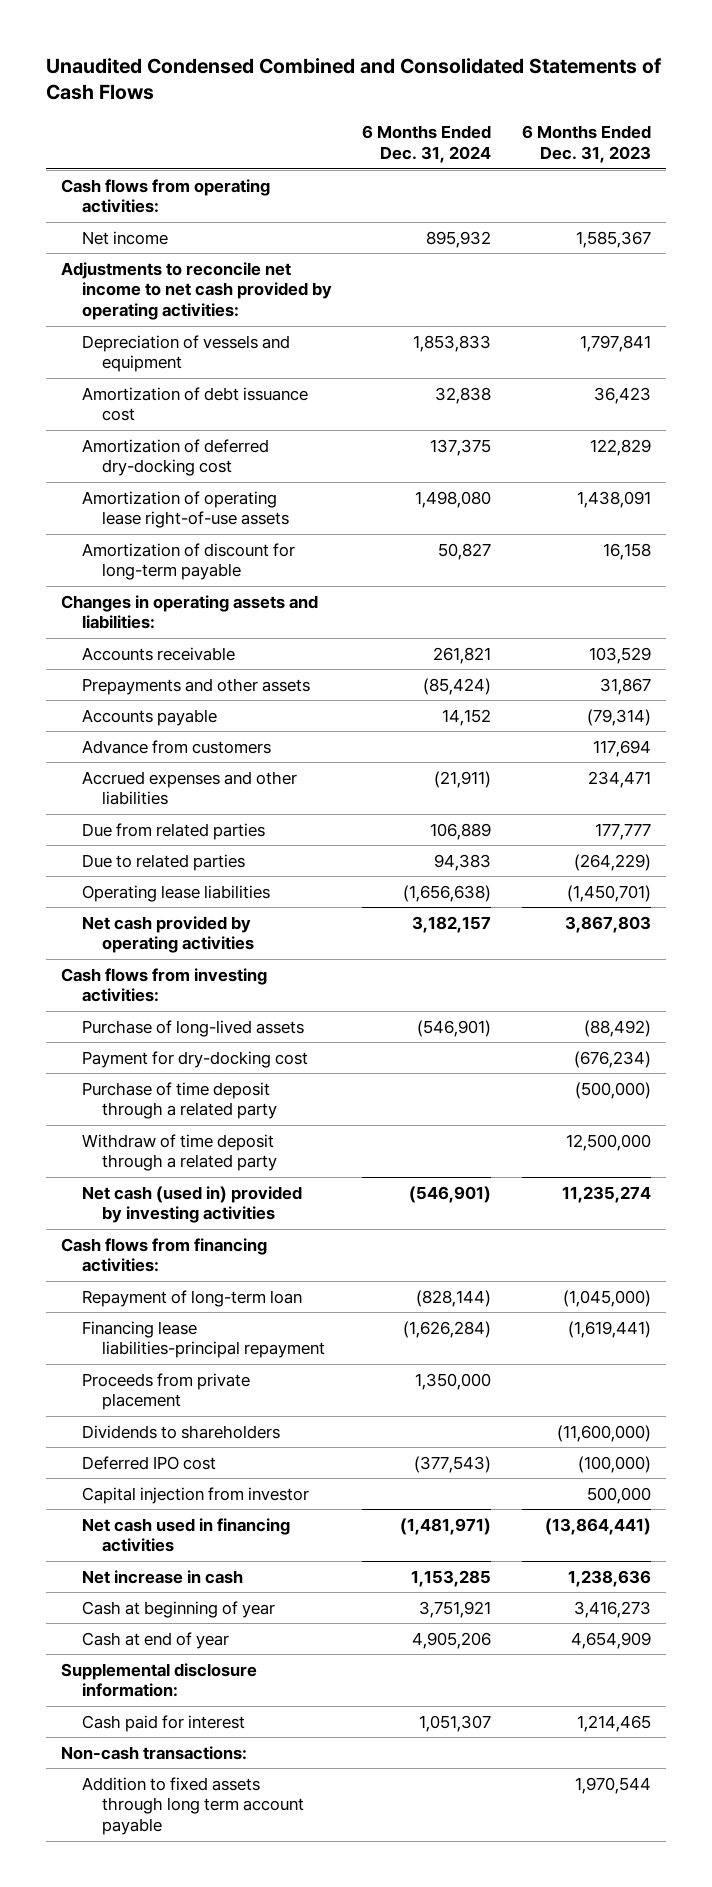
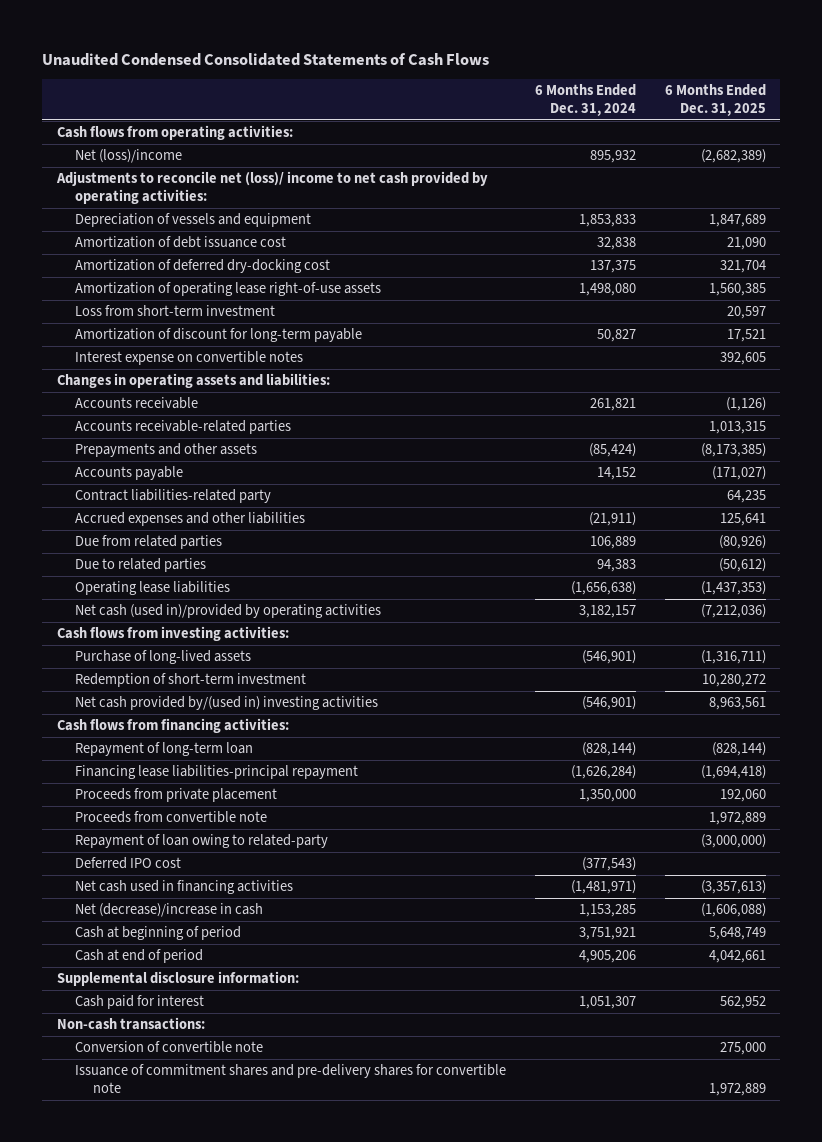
- Unaudited Condensed Combined and Consolidated Statements of Cash Flows
+ Unaudited Condensed Consolidated Statements of Cash Flows
- | 6 Months Ended Dec. 31, 2024 | 6 Months Ended Dec. 31, 2023
+ | 6 Months Ended Dec. 31, 2024 | 6 Months Ended Dec. 31, 2025
- Net income | 895,932 | 1,585,367
- Adjustments to reconcile net income to net cash provided by operating activities:
+ Net (loss)/income | 895,932 | (2,682,389)
+ Adjustments to reconcile net (loss)/ income to net cash provided by operating activities:
+ Loss from short-term investment | | 20,597
+ Interest expense on convertible notes | | 392,605
+ Accounts receivable-related parties | | 1,013,315
- Advance from customers | | 117,694
+ Contract liabilities-related party | | 64,235
- Net cash provided by operating activities | 3,182,157 | 3,867,803
+ Net cash (used in)/provided by operating activities | 3,182,157 | (7,212,036)
- Payment for dry-docking cost | | (676,234)
- Purchase of time deposit through a related party | | (500,000)
- Withdraw of time deposit through a related party | | 12,500,000
- Net cash (used in) provided by investing activities | (546,901) | 11,235,274
+ Redemption of short-term investment | | 10,280,272
+ Net cash provided by/(used in) investing activities | (546,901) | 8,963,561
- Dividends to shareholders | | (11,600,000)
+ Proceeds from convertible note | | 1,972,889
+ Repayment of loan owing to related-party | | (3,000,000)
- Capital injection from investor | | 500,000
- Net increase in cash | 1,153,285 | 1,238,636
- Cash at beginning of year | 3,751,921 | 3,416,273
- Cash at end of year | 4,905,206 | 4,654,909
+ Net (decrease)/increase in cash | 1,153,285 | (1,606,088)
+ Cash at beginning of period | 3,751,921 | 5,648,749
+ Cash at end of period | 4,905,206 | 4,042,661
- Addition to fixed assets through long term account payable | | 1,970,544
+ Conversion of convertible note | | 275,000
+ Issuance of commitment shares and pre-delivery shares for convertible note | | 1,972,889

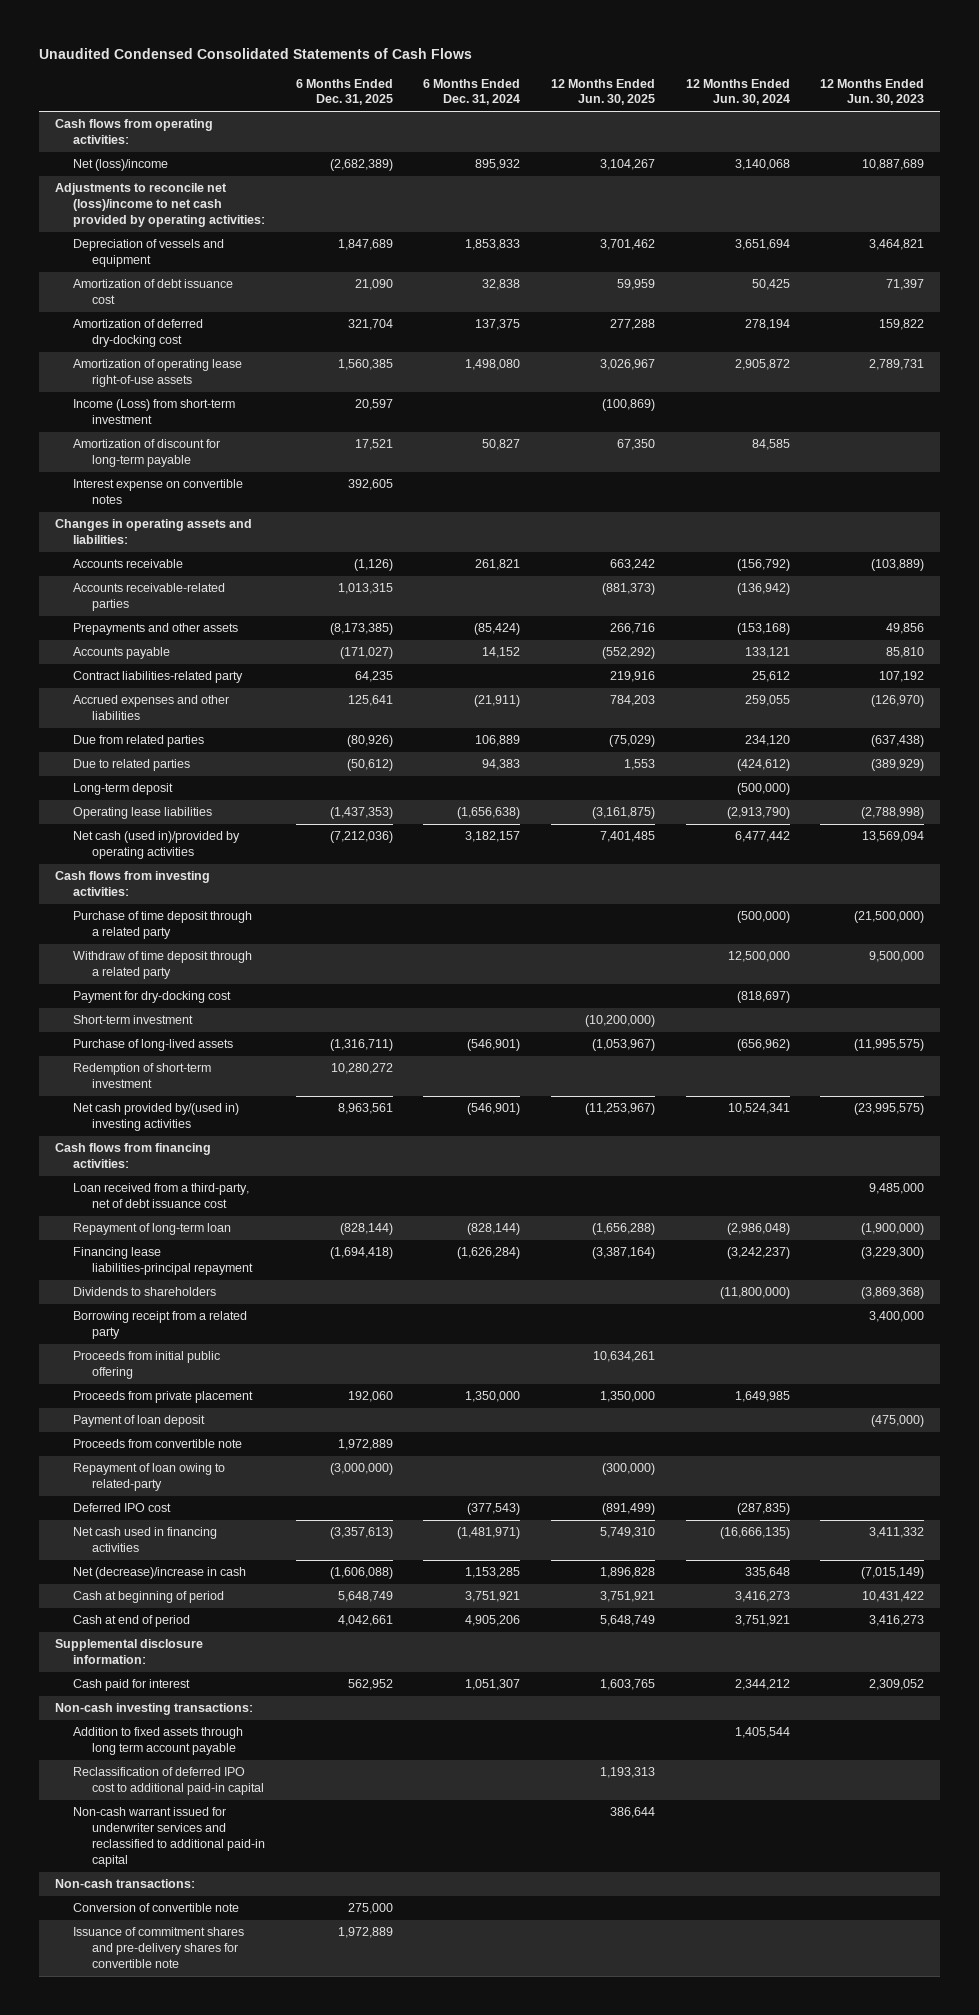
- | 6 Months Ended Dec. 31, 2024 | 6 Months Ended Dec. 31, 2025
+ | 6 Months Ended Dec. 31, 2025 | 6 Months Ended Dec. 31, 2024 | 12 Months Ended Jun. 30, 2025 | 12 Months Ended Jun. 30, 2024 | 12 Months Ended Jun. 30, 2023
- Adjustments to reconcile net (loss)/ income to net cash provided by operating activities:
+ Adjustments to reconcile net (loss)/income to net cash provided by operating activities:
- Loss from short-term investment | | 20,597
+ Income (Loss) from short-term investment | 20,597 | | (100,869) | |
+ Long-term deposit | | | | (500,000) |
+ Purchase of time deposit through a related party | | | | (500,000) | (21,500,000)
+ Withdraw of time deposit through a related party | | | | 12,500,000 | 9,500,000
+ Payment for dry-docking cost | | | | (818,697) |
+ Short-term investment | | | (10,200,000) | |
+ Loan received from a third-party, net of debt issuance cost | | | | | 9,485,000
+ Dividends to shareholders | | | | (11,800,000) | (3,869,368)
+ Borrowing receipt from a related party | | | | | 3,400,000
+ Proceeds from initial public offering | | | 10,634,261 | |
+ Payment of loan deposit | | | | | (475,000)
+ Non-cash investing transactions:
+ Addition to fixed assets through long term account payable | | | | 1,405,544 |
+ Reclassification of deferred IPO cost to additional paid-in capital | | | 1,193,313 | |
+ Non-cash warrant issued for underwriter services and reclassified to additional paid-in capital | | | 386,644 | |

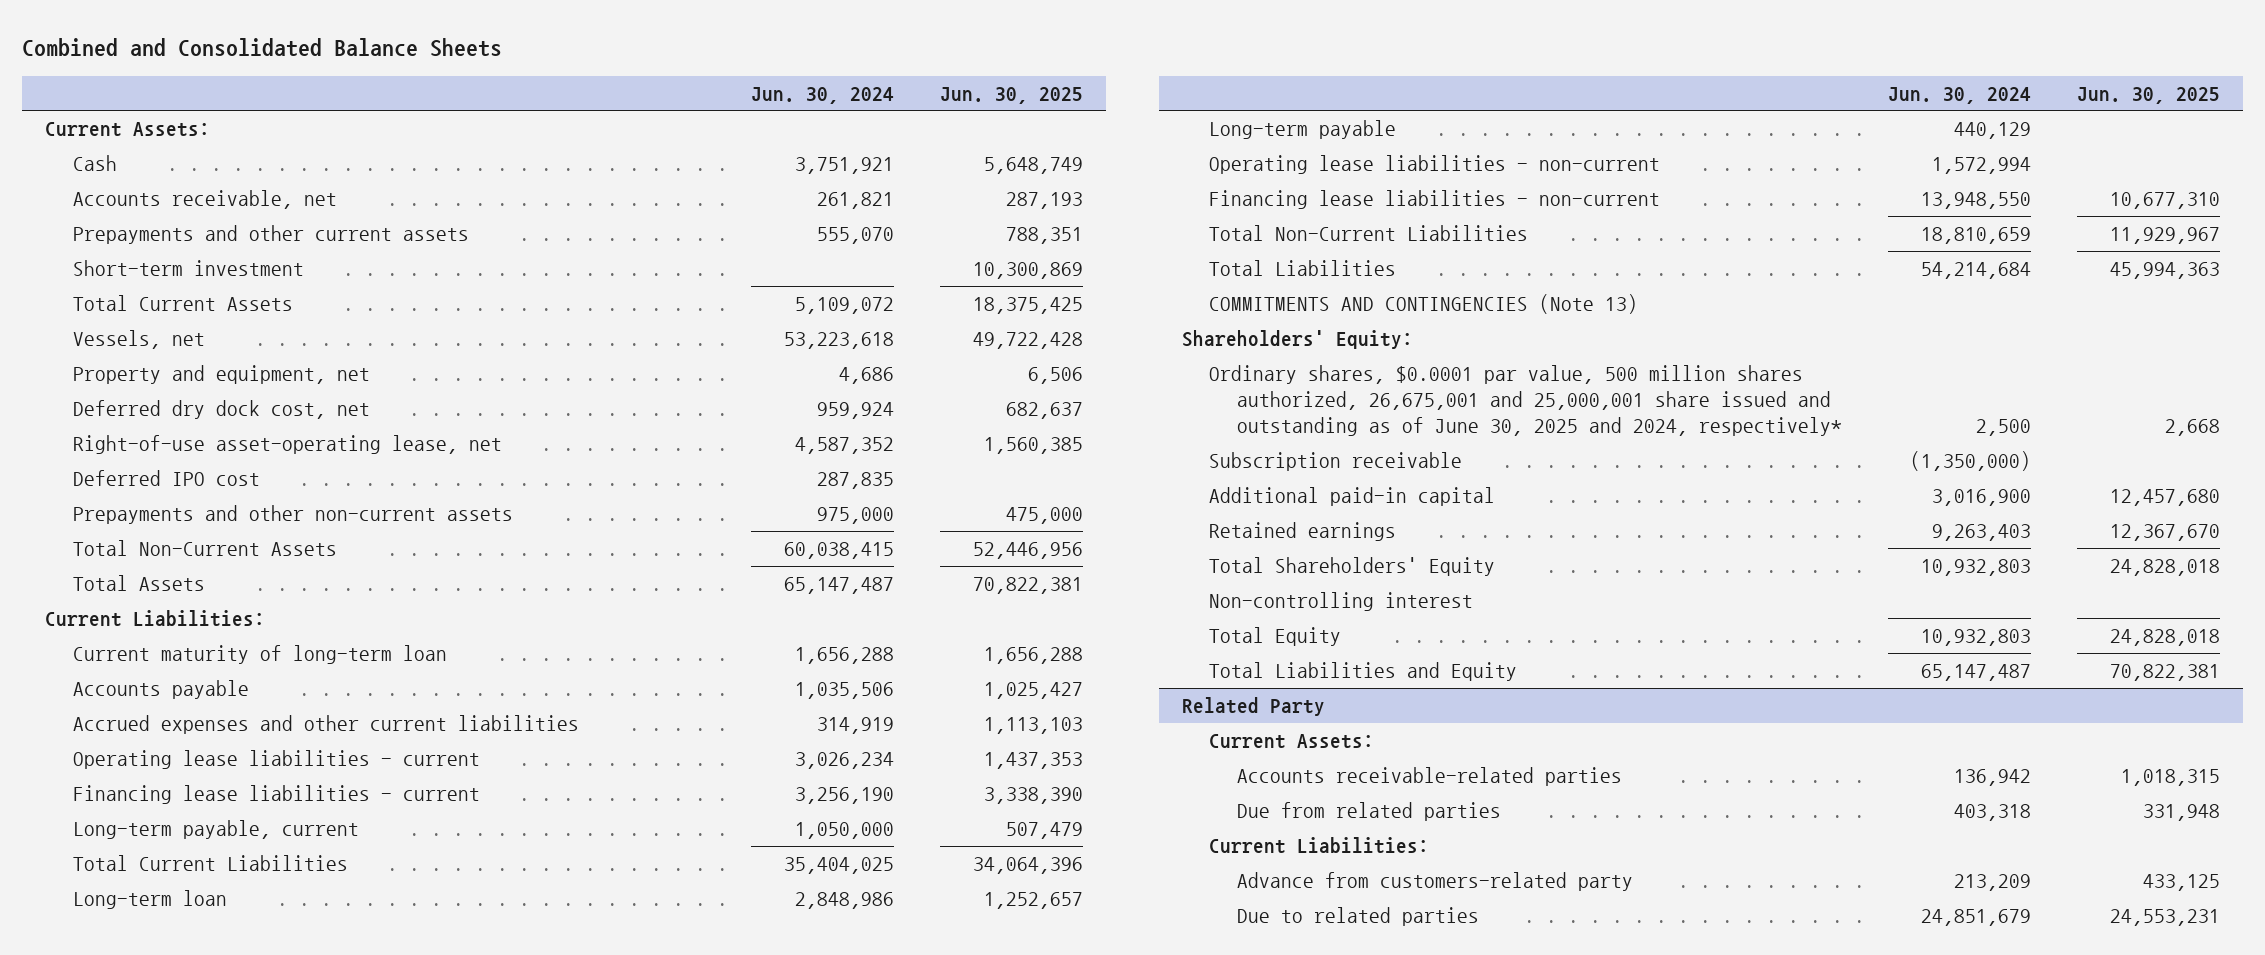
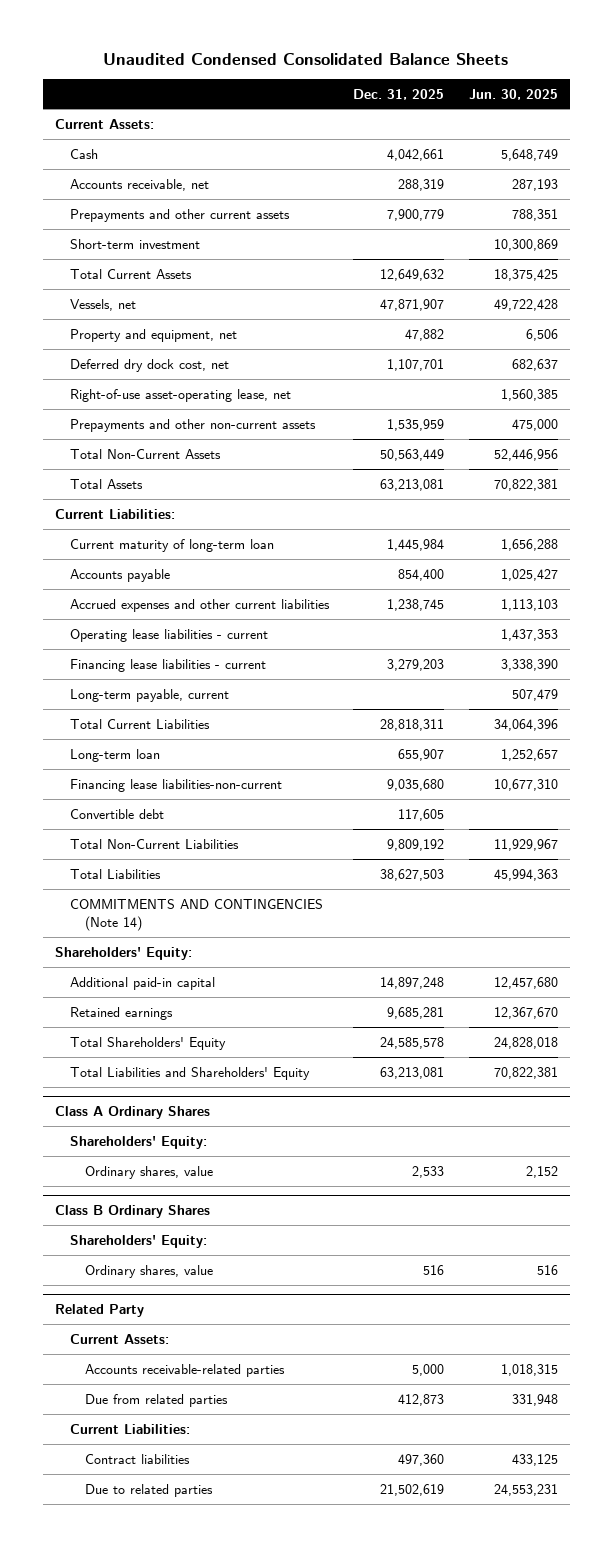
- Combined and Consolidated Balance Sheets
+ Unaudited Condensed Consolidated Balance Sheets
- | Jun. 30, 2024 | Jun. 30, 2025
+ | Dec. 31, 2025 | Jun. 30, 2025
- Deferred IPO cost | 287,835 |
- Long-term payable | 440,129 |
- Operating lease liabilities - non-current | 1,572,994 |
- Financing lease liabilities - non-current | 13,948,550 | 10,677,310
+ Financing lease liabilities-non-current | 9,035,680 | 10,677,310
+ Convertible debt | 117,605 |
- COMMITMENTS AND CONTINGENCIES (Note 13)
+ COMMITMENTS AND CONTINGENCIES (Note 14)
- Ordinary shares, $0.0001 par value, 500 million shares authorized, 26,675,001 and 25,000,001 share issued and outstanding as of June 30, 2025 and 2024, respectively* | 2,500 | 2,668
- Subscription receivable | (1,350,000) |
- Non-controlling interest
- Total Equity | 10,932,803 | 24,828,018
- Total Liabilities and Equity | 65,147,487 | 70,822,381
+ Total Liabilities and Shareholders' Equity | 63,213,081 | 70,822,381
+ Class A Ordinary Shares
+ Shareholders' Equity:
+ Ordinary shares, value | 2,533 | 2,152
+ Class B Ordinary Shares
+ Shareholders' Equity:
+ Ordinary shares, value | 516 | 516
@ Related Party
- Advance from customers-related party | 213,209 | 433,125
+ Contract liabilities | 497,360 | 433,125

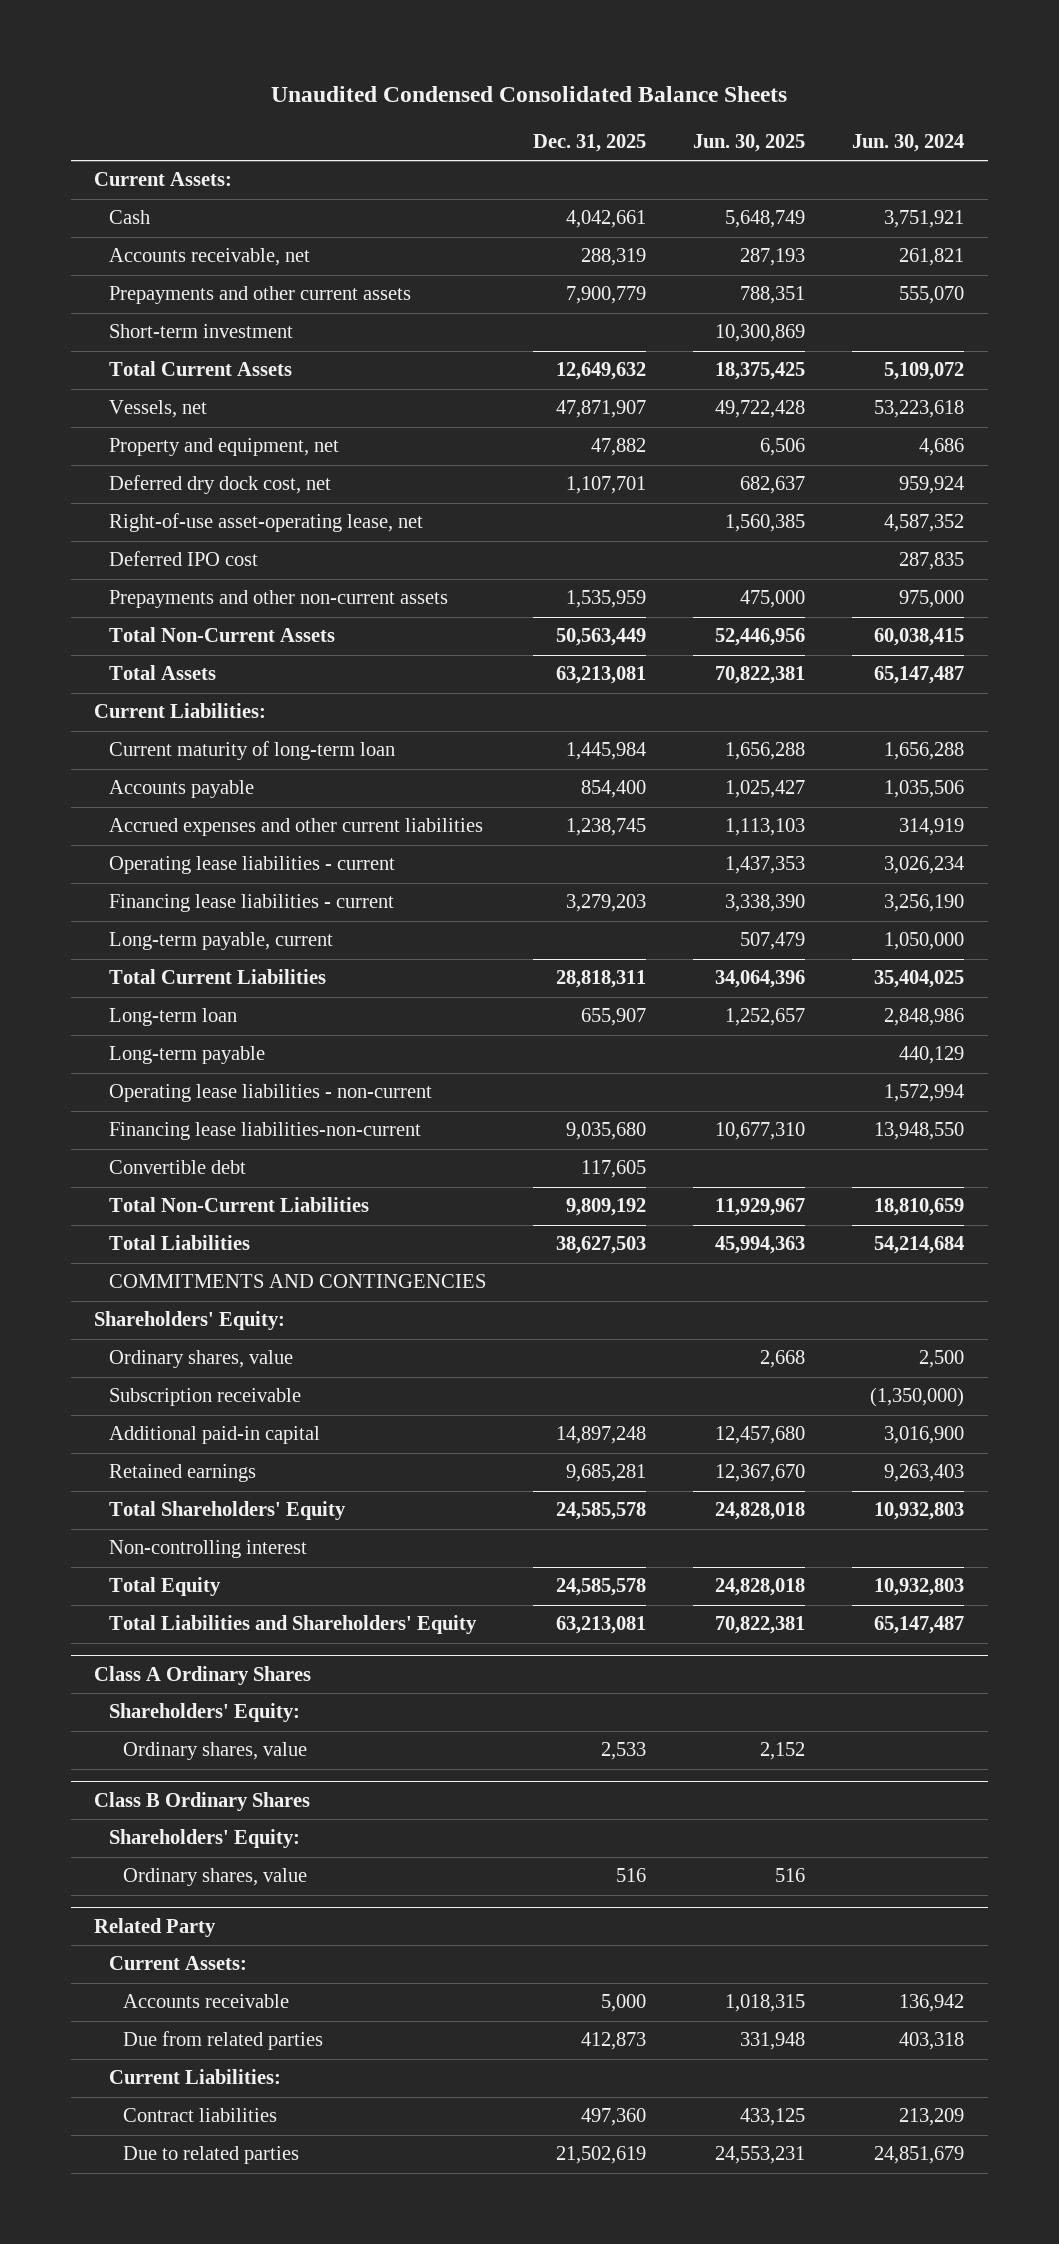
- | Dec. 31, 2025 | Jun. 30, 2025
+ | Dec. 31, 2025 | Jun. 30, 2025 | Jun. 30, 2024
+ Deferred IPO cost | | | 287,835
+ Long-term payable | | | 440,129
+ Operating lease liabilities - non-current | | | 1,572,994
- COMMITMENTS AND CONTINGENCIES (Note 14)
+ COMMITMENTS AND CONTINGENCIES
+ Ordinary shares, value | | 2,668 | 2,500
+ Subscription receivable | | | (1,350,000)
+ Non-controlling interest
+ Total Equity | 24,585,578 | 24,828,018 | 10,932,803
@ Related Party
- Accounts receivable-related parties | 5,000 | 1,018,315
+ Accounts receivable | 5,000 | 1,018,315 | 136,942

